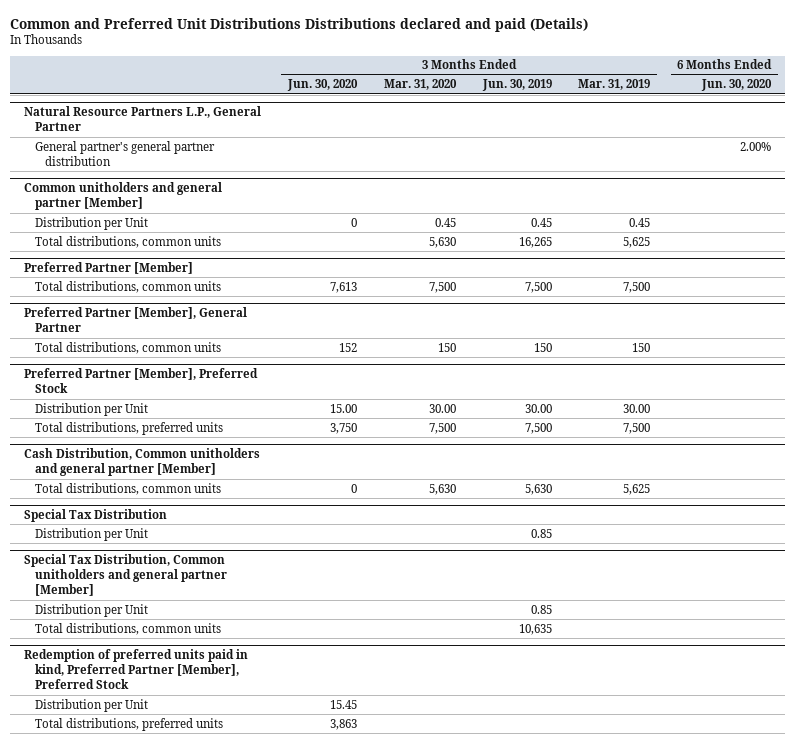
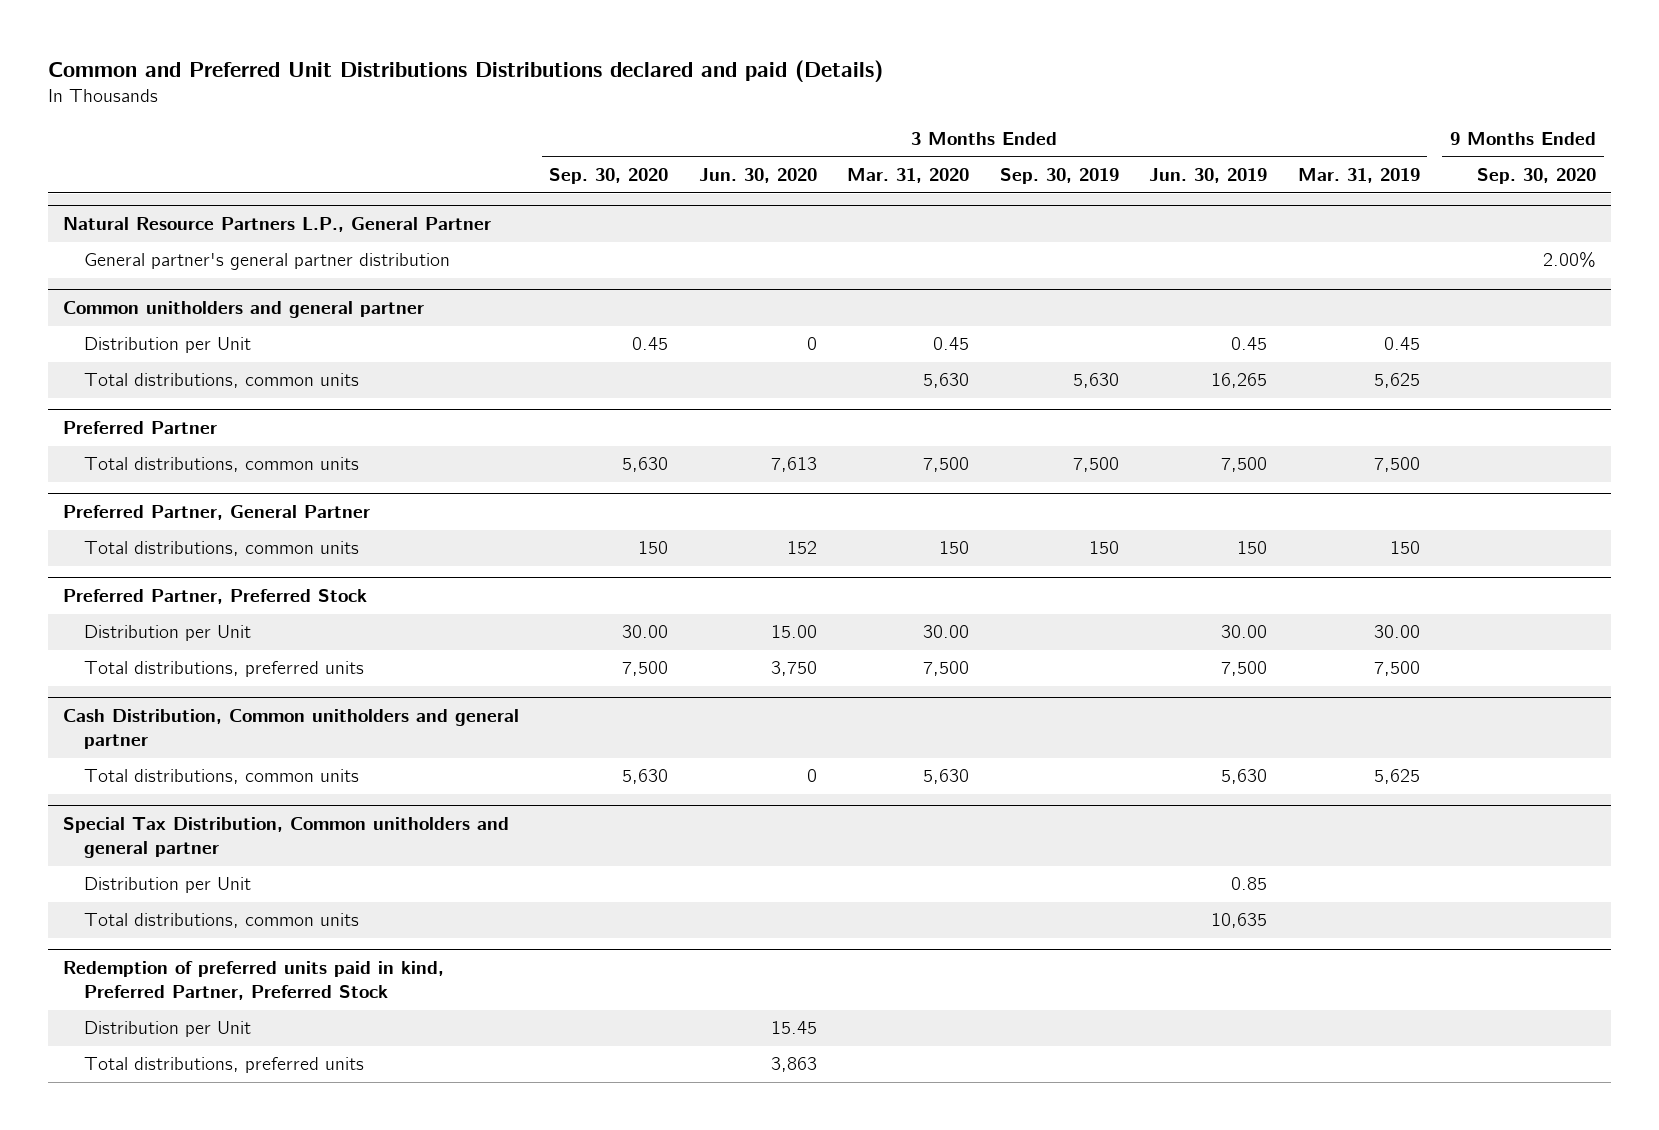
- | 3 Months Ended Jun. 30, 2020 | 3 Months Ended Mar. 31, 2020 | 3 Months Ended Jun. 30, 2019 | 3 Months Ended Mar. 31, 2019 | 6 Months Ended Jun. 30, 2020
+ | 3 Months Ended Sep. 30, 2020 | 3 Months Ended Jun. 30, 2020 | 3 Months Ended Mar. 31, 2020 | 3 Months Ended Sep. 30, 2019 | 3 Months Ended Jun. 30, 2019 | 3 Months Ended Mar. 31, 2019 | 9 Months Ended Sep. 30, 2020
- Common unitholders and general partner [Member]
+ Common unitholders and general partner
- Preferred Partner [Member]
+ Preferred Partner
- Preferred Partner [Member], General Partner
+ Preferred Partner, General Partner
- Preferred Partner [Member], Preferred Stock
+ Preferred Partner, Preferred Stock
- Cash Distribution, Common unitholders and general partner [Member]
+ Cash Distribution, Common unitholders and general partner
- Special Tax Distribution
- Distribution per Unit | | | 0.85 | |
- Special Tax Distribution, Common unitholders and general partner [Member]
+ Special Tax Distribution, Common unitholders and general partner
- Redemption of preferred units paid in kind, Preferred Partner [Member], Preferred Stock
+ Redemption of preferred units paid in kind, Preferred Partner, Preferred Stock

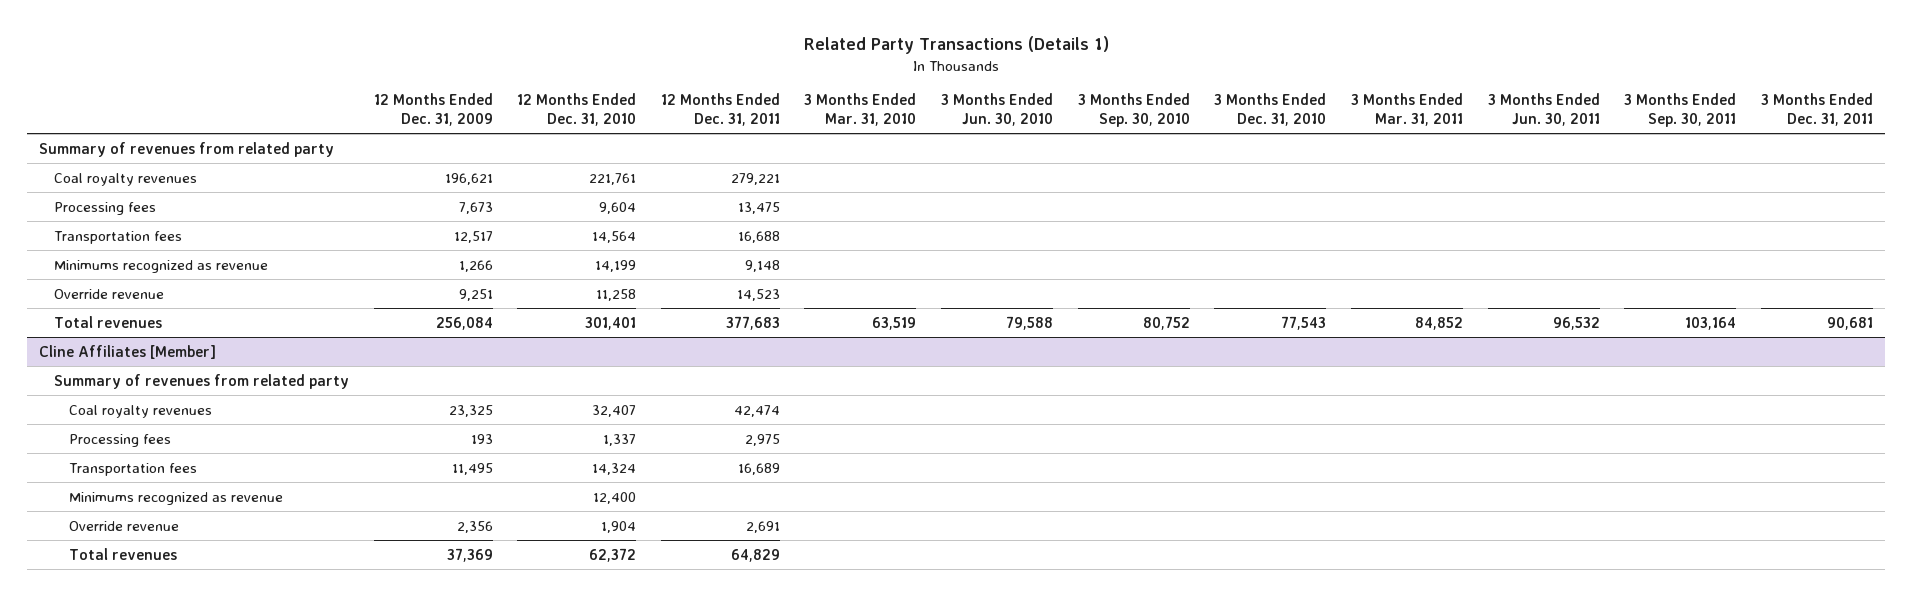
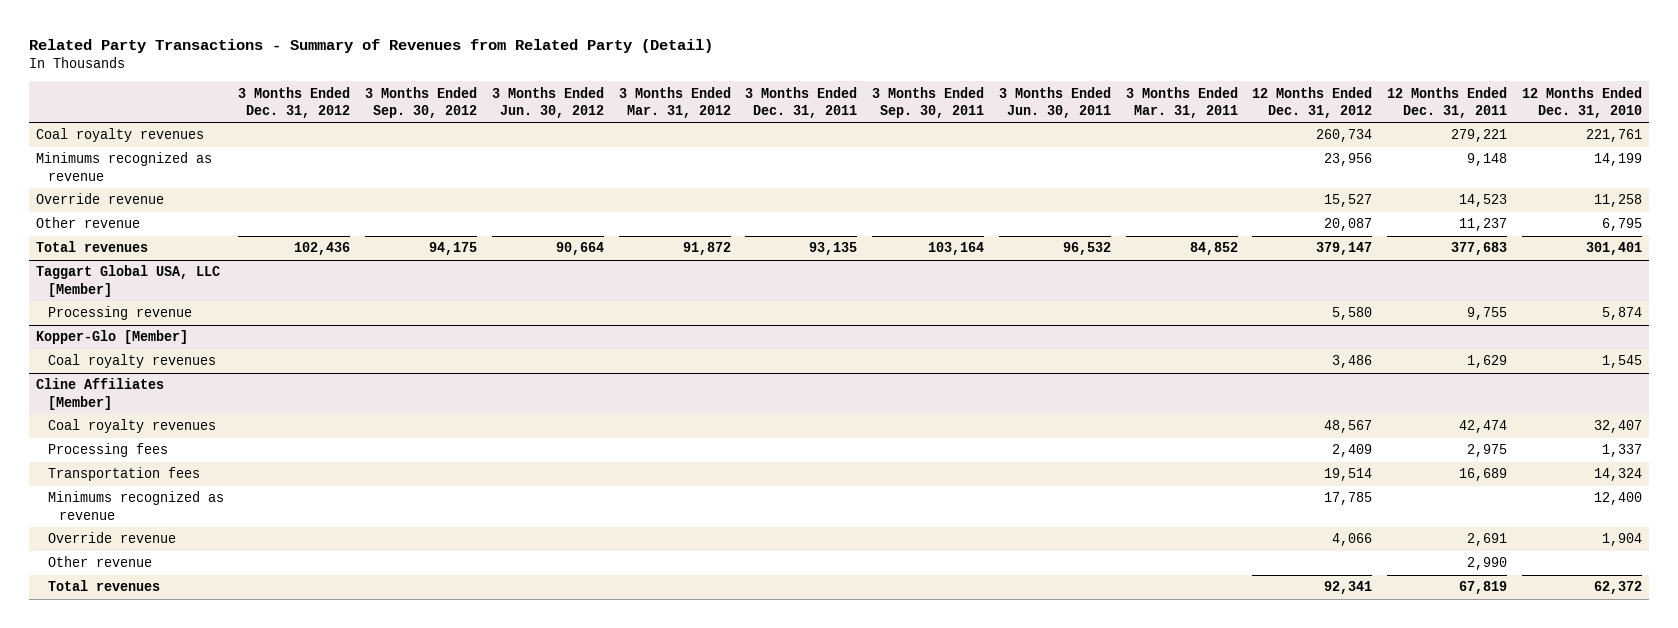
- Related Party Transactions (Details 1)
+ Related Party Transactions - Summary of Revenues from Related Party (Detail)
- | 12 Months Ended Dec. 31, 2009 | 12 Months Ended Dec. 31, 2010 | 12 Months Ended Dec. 31, 2011 | 3 Months Ended Mar. 31, 2010 | 3 Months Ended Jun. 30, 2010 | 3 Months Ended Sep. 30, 2010 | 3 Months Ended Dec. 31, 2010 | 3 Months Ended Mar. 31, 2011 | 3 Months Ended Jun. 30, 2011 | 3 Months Ended Sep. 30, 2011 | 3 Months Ended Dec. 31, 2011
+ | 3 Months Ended Dec. 31, 2012 | 3 Months Ended Sep. 30, 2012 | 3 Months Ended Jun. 30, 2012 | 3 Months Ended Mar. 31, 2012 | 3 Months Ended Dec. 31, 2011 | 3 Months Ended Sep. 30, 2011 | 3 Months Ended Jun. 30, 2011 | 3 Months Ended Mar. 31, 2011 | 12 Months Ended Dec. 31, 2012 | 12 Months Ended Dec. 31, 2011 | 12 Months Ended Dec. 31, 2010
- Summary of revenues from related party
- Processing fees | 7,673 | 9,604 | 13,475 | | | | | | | |
- Transportation fees | 12,517 | 14,564 | 16,688 | | | | | | | |
- Total revenues | 256,084 | 301,401 | 377,683 | 63,519 | 79,588 | 80,752 | 77,543 | 84,852 | 96,532 | 103,164 | 90,681
+ Other revenue | | | | | | | | | 20,087 | 11,237 | 6,795
+ Total revenues | 102,436 | 94,175 | 90,664 | 91,872 | 93,135 | 103,164 | 96,532 | 84,852 | 379,147 | 377,683 | 301,401
+ Taggart Global USA, LLC [Member]
+ Processing revenue | | | | | | | | | 5,580 | 9,755 | 5,874
+ Kopper-Glo [Member]
+ Coal royalty revenues | | | | | | | | | 3,486 | 1,629 | 1,545
@ Cline Affiliates [Member]
- Summary of revenues from related party
- Total revenues | 37,369 | 62,372 | 64,829 | | | | | | | |
+ Other revenue | | | | | | | | | | 2,990 |
+ Total revenues | | | | | | | | | 92,341 | 67,819 | 62,372

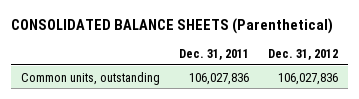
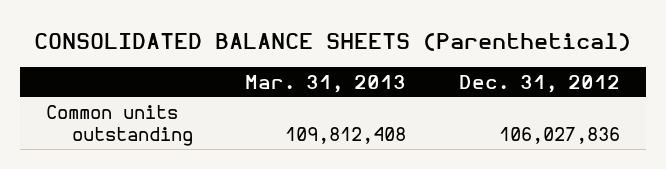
- | Dec. 31, 2011 | Dec. 31, 2012
+ | Mar. 31, 2013 | Dec. 31, 2012
- Common units, outstanding | 106,027,836 | 106,027,836
+ Common units outstanding | 109,812,408 | 106,027,836

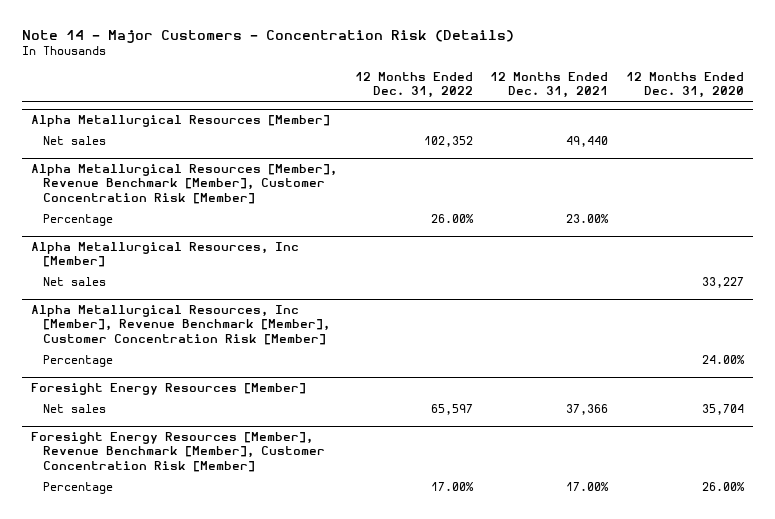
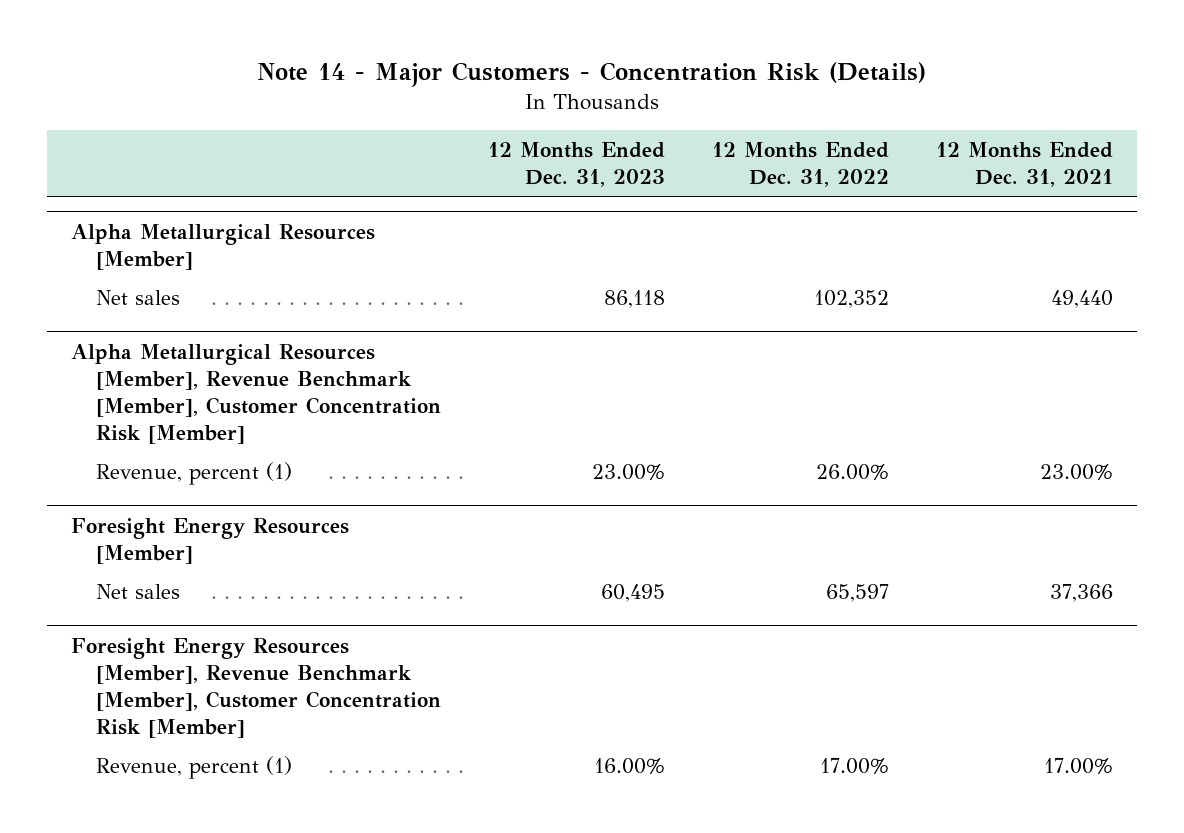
- | 12 Months Ended Dec. 31, 2022 | 12 Months Ended Dec. 31, 2021 | 12 Months Ended Dec. 31, 2020
+ | 12 Months Ended Dec. 31, 2023 | 12 Months Ended Dec. 31, 2022 | 12 Months Ended Dec. 31, 2021
@ Alpha Metallurgical Resources [Member], Revenue Benchmark [Member], Customer Concentration Risk [Member]
- Percentage | 26.00% | 23.00% |
- Alpha Metallurgical Resources, Inc [Member]
- Net sales | | | 33,227
- Alpha Metallurgical Resources, Inc [Member], Revenue Benchmark [Member], Customer Concentration Risk [Member]
- Percentage | | | 24.00%
@ Alpha Metallurgical Resources [Member], Revenue Benchmark [Member], Customer Concentration Risk [Member]
+ Revenue, percent (1) | 23.00% | 26.00% | 23.00%
@ Foresight Energy Resources [Member], Revenue Benchmark [Member], Customer Concentration Risk [Member]
- Percentage | 17.00% | 17.00% | 26.00%
+ Revenue, percent (1) | 16.00% | 17.00% | 17.00%

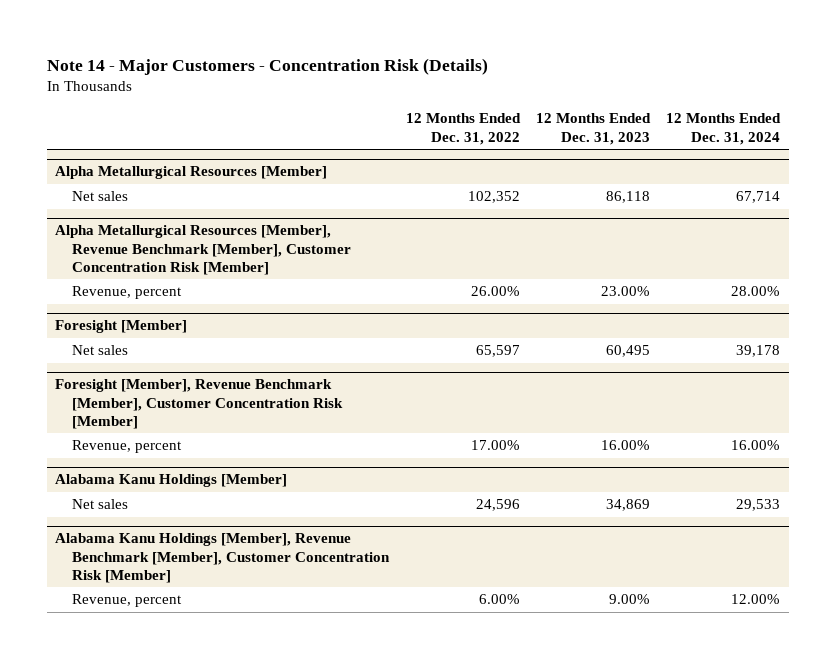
- | 12 Months Ended Dec. 31, 2023 | 12 Months Ended Dec. 31, 2022 | 12 Months Ended Dec. 31, 2021
+ | 12 Months Ended Dec. 31, 2022 | 12 Months Ended Dec. 31, 2023 | 12 Months Ended Dec. 31, 2024
@ Alpha Metallurgical Resources [Member], Revenue Benchmark [Member], Customer Concentration Risk [Member]
- Revenue, percent (1) | 23.00% | 26.00% | 23.00%
- Foresight Energy Resources [Member]
@ Alpha Metallurgical Resources [Member], Revenue Benchmark [Member], Customer Concentration Risk [Member]
+ Revenue, percent | 26.00% | 23.00% | 28.00%
+ Foresight [Member]
- Foresight Energy Resources [Member], Revenue Benchmark [Member], Customer Concentration Risk [Member]
- Revenue, percent (1) | 16.00% | 17.00% | 17.00%
+ Foresight [Member], Revenue Benchmark [Member], Customer Concentration Risk [Member]
+ Revenue, percent | 17.00% | 16.00% | 16.00%
+ Alabama Kanu Holdings [Member]
+ Net sales | 24,596 | 34,869 | 29,533
+ Alabama Kanu Holdings [Member], Revenue Benchmark [Member], Customer Concentration Risk [Member]
+ Revenue, percent | 6.00% | 9.00% | 12.00%

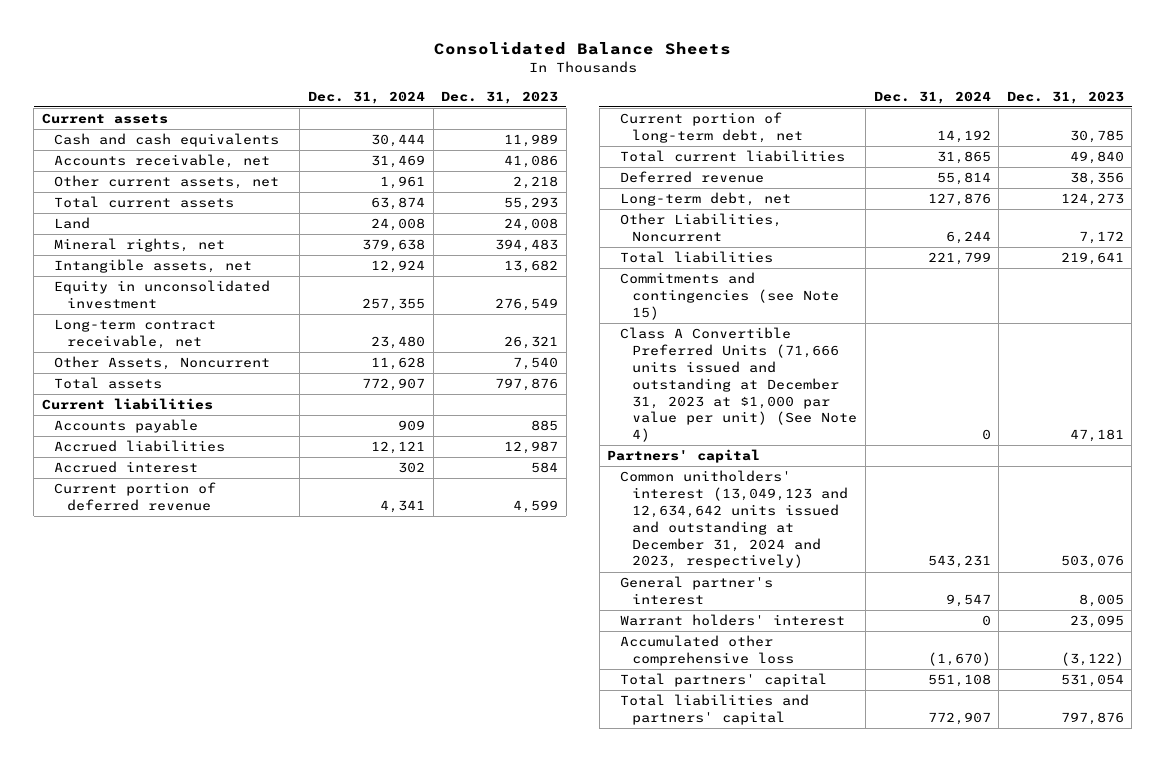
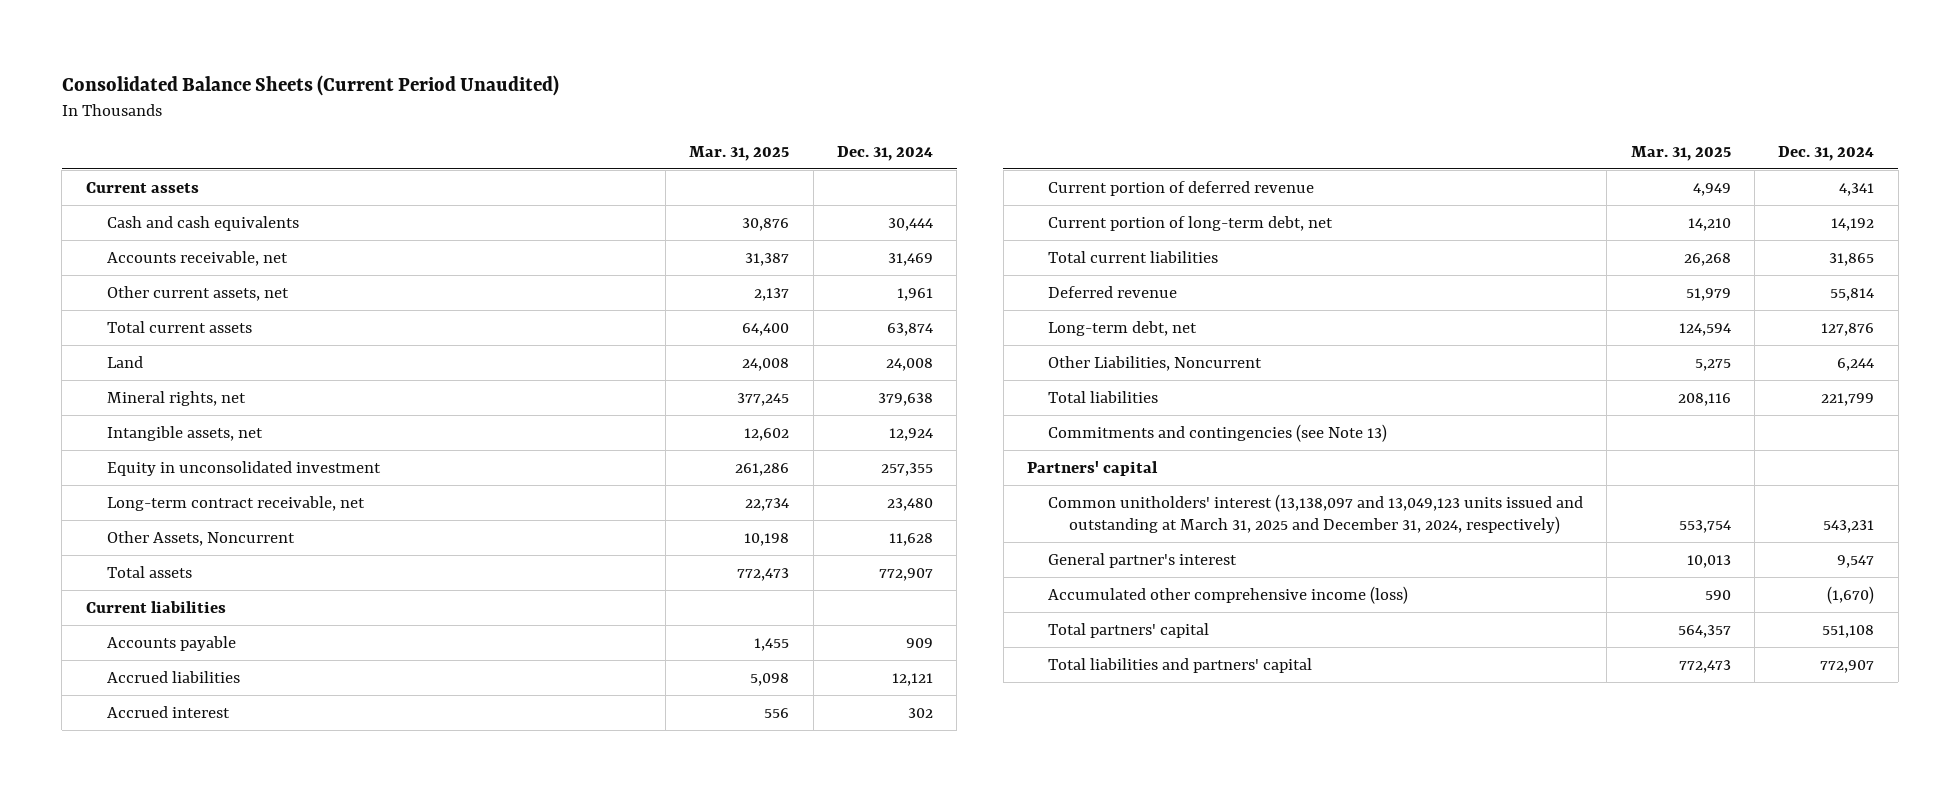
- Consolidated Balance Sheets
+ Consolidated Balance Sheets (Current Period Unaudited)
- | Dec. 31, 2024 | Dec. 31, 2023
+ | Mar. 31, 2025 | Dec. 31, 2024
- Commitments and contingencies (see Note 15)
- Class A Convertible Preferred Units (71,666 units issued and outstanding at December 31, 2023 at $1,000 par value per unit) (See Note 4) | 0 | 47,181
+ Commitments and contingencies (see Note 13)
- Common unitholders' interest (13,049,123 and 12,634,642 units issued and outstanding at December 31, 2024 and 2023, respectively) | 543,231 | 503,076
+ Common unitholders' interest (13,138,097 and 13,049,123 units issued and outstanding at March 31, 2025 and December 31, 2024, respectively) | 553,754 | 543,231
- Warrant holders' interest | 0 | 23,095
- Accumulated other comprehensive loss | (1,670) | (3,122)
+ Accumulated other comprehensive income (loss) | 590 | (1,670)

